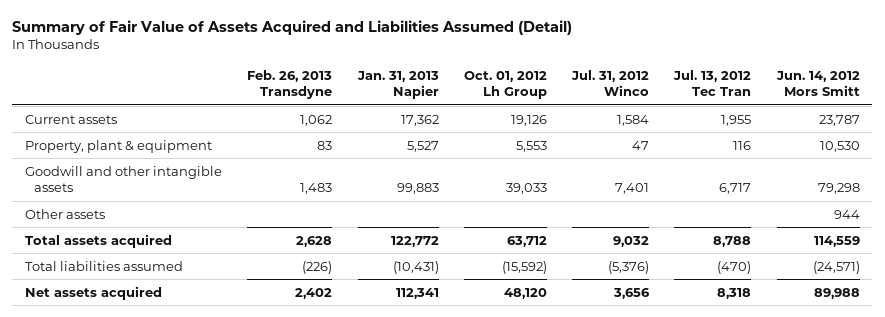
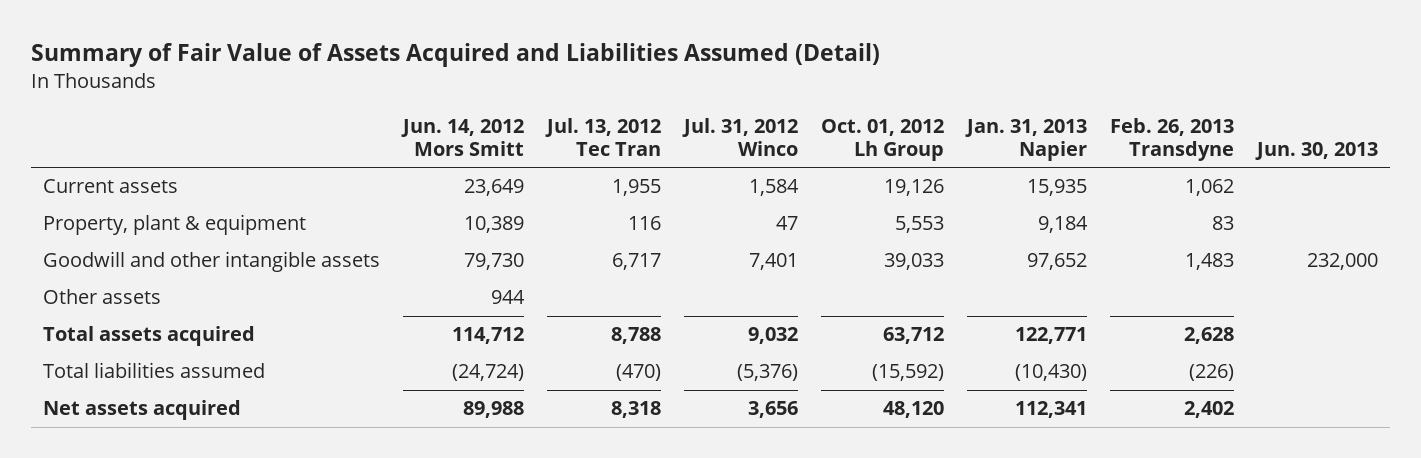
- | Feb. 26, 2013 Transdyne | Jan. 31, 2013 Napier | Oct. 01, 2012 Lh Group | Jul. 31, 2012 Winco | Jul. 13, 2012 Tec Tran | Jun. 14, 2012 Mors Smitt
+ | Jun. 14, 2012 Mors Smitt | Jul. 13, 2012 Tec Tran | Jul. 31, 2012 Winco | Oct. 01, 2012 Lh Group | Jan. 31, 2013 Napier | Feb. 26, 2013 Transdyne | Jun. 30, 2013
- Current assets | 1,062 | 17,362 | 19,126 | 1,584 | 1,955 | 23,787
- Property, plant & equipment | 83 | 5,527 | 5,553 | 47 | 116 | 10,530
- Goodwill and other intangible assets | 1,483 | 99,883 | 39,033 | 7,401 | 6,717 | 79,298
+ Current assets | 23,649 | 1,955 | 1,584 | 19,126 | 15,935 | 1,062 |
+ Property, plant & equipment | 10,389 | 116 | 47 | 5,553 | 9,184 | 83 |
+ Goodwill and other intangible assets | 79,730 | 6,717 | 7,401 | 39,033 | 97,652 | 1,483 | 232,000
- Total assets acquired | 2,628 | 122,772 | 63,712 | 9,032 | 8,788 | 114,559
- Total liabilities assumed | (226) | (10,431) | (15,592) | (5,376) | (470) | (24,571)
+ Total assets acquired | 114,712 | 8,788 | 9,032 | 63,712 | 122,771 | 2,628 |
+ Total liabilities assumed | (24,724) | (470) | (5,376) | (15,592) | (10,430) | (226) |

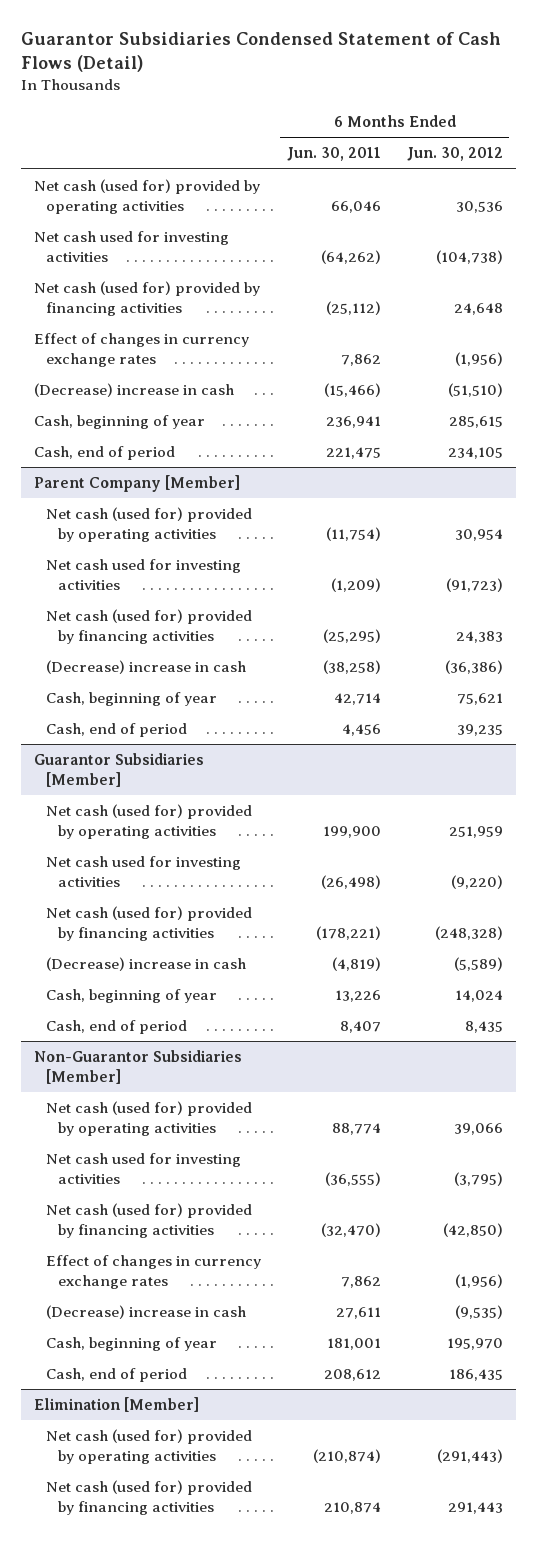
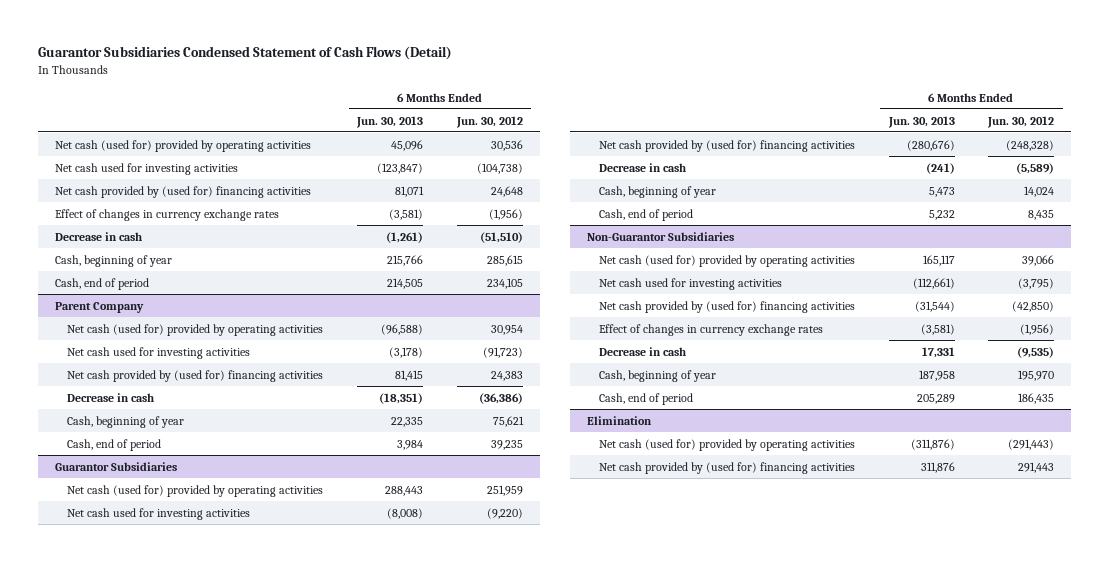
- | 6 Months Ended Jun. 30, 2011 | 6 Months Ended Jun. 30, 2012
+ | 6 Months Ended Jun. 30, 2013 | 6 Months Ended Jun. 30, 2012
- Net cash (used for) provided by financing activities | (25,112) | 24,648
+ Net cash provided by (used for) financing activities | 81,071 | 24,648
- (Decrease) increase in cash | (15,466) | (51,510)
+ Decrease in cash | (1,261) | (51,510)
- Parent Company [Member]
+ Parent Company
- Net cash (used for) provided by financing activities | (25,295) | 24,383
- (Decrease) increase in cash | (38,258) | (36,386)
+ Net cash provided by (used for) financing activities | 81,415 | 24,383
+ Decrease in cash | (18,351) | (36,386)
- Guarantor Subsidiaries [Member]
+ Guarantor Subsidiaries
- Net cash (used for) provided by financing activities | (178,221) | (248,328)
- (Decrease) increase in cash | (4,819) | (5,589)
+ Net cash provided by (used for) financing activities | (280,676) | (248,328)
+ Decrease in cash | (241) | (5,589)
- Non-Guarantor Subsidiaries [Member]
+ Non-Guarantor Subsidiaries
- Net cash (used for) provided by financing activities | (32,470) | (42,850)
+ Net cash provided by (used for) financing activities | (31,544) | (42,850)
- (Decrease) increase in cash | 27,611 | (9,535)
+ Decrease in cash | 17,331 | (9,535)
- Elimination [Member]
+ Elimination
- Net cash (used for) provided by financing activities | 210,874 | 291,443
+ Net cash provided by (used for) financing activities | 311,876 | 291,443

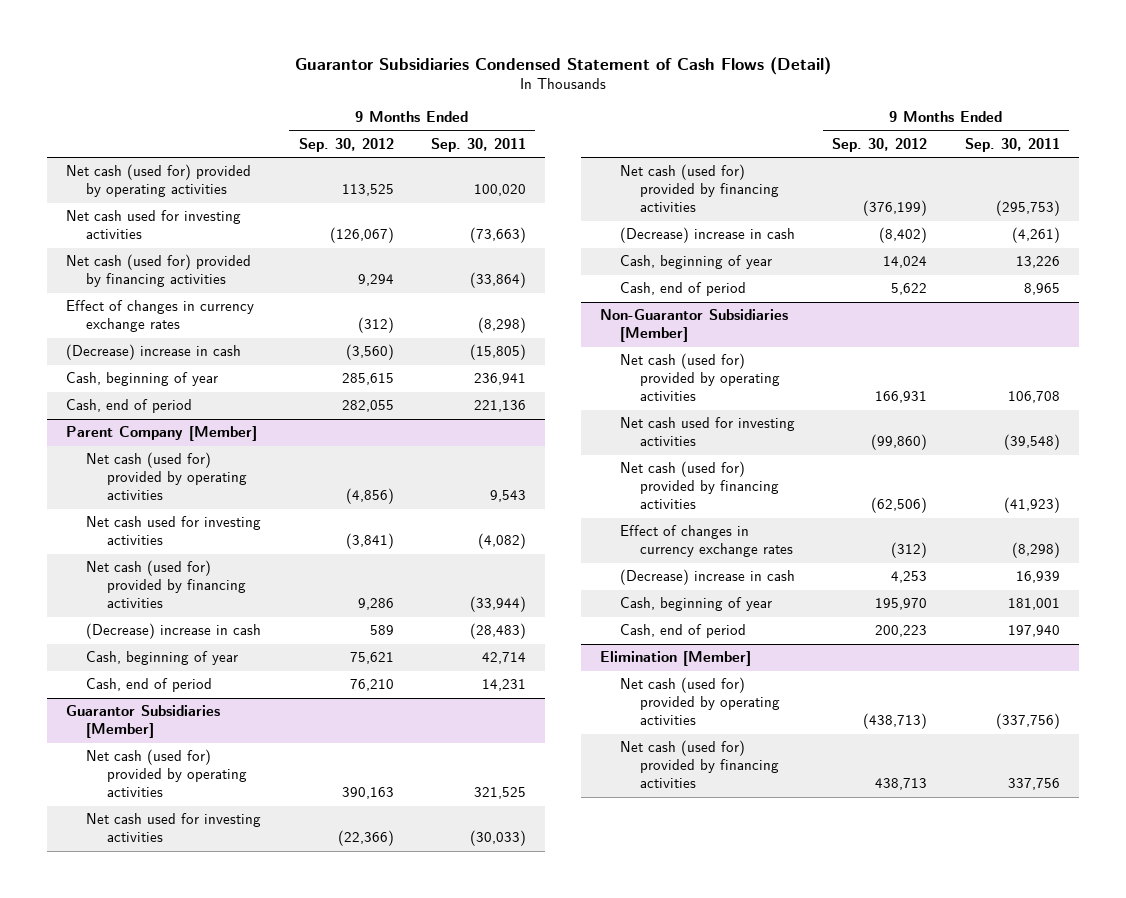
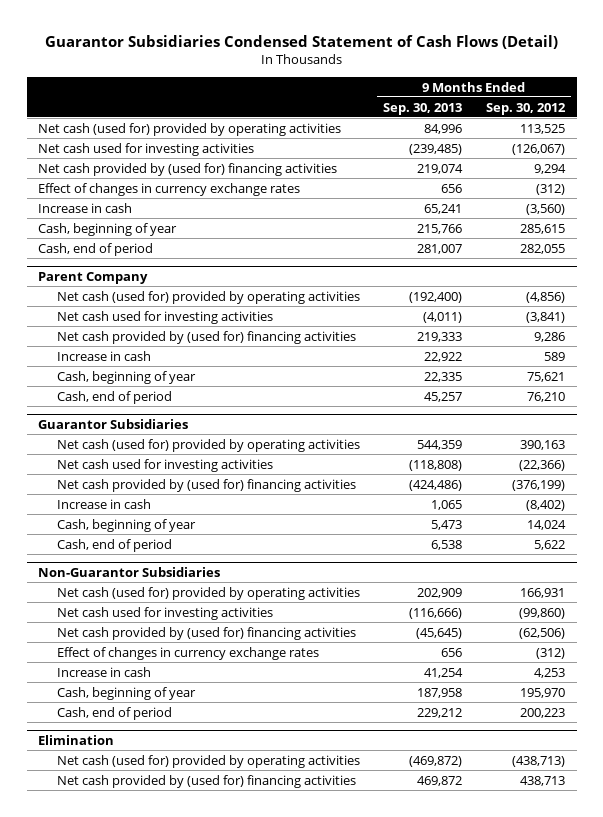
- | 9 Months Ended Sep. 30, 2012 | 9 Months Ended Sep. 30, 2011
+ | 9 Months Ended Sep. 30, 2013 | 9 Months Ended Sep. 30, 2012
- Net cash (used for) provided by financing activities | 9,294 | (33,864)
+ Net cash provided by (used for) financing activities | 219,074 | 9,294
- (Decrease) increase in cash | (3,560) | (15,805)
+ Increase in cash | 65,241 | (3,560)
- Parent Company [Member]
+ Parent Company
- Net cash (used for) provided by financing activities | 9,286 | (33,944)
- (Decrease) increase in cash | 589 | (28,483)
+ Net cash provided by (used for) financing activities | 219,333 | 9,286
+ Increase in cash | 22,922 | 589
- Guarantor Subsidiaries [Member]
+ Guarantor Subsidiaries
- Net cash (used for) provided by financing activities | (376,199) | (295,753)
- (Decrease) increase in cash | (8,402) | (4,261)
+ Net cash provided by (used for) financing activities | (424,486) | (376,199)
+ Increase in cash | 1,065 | (8,402)
- Non-Guarantor Subsidiaries [Member]
+ Non-Guarantor Subsidiaries
- Net cash (used for) provided by financing activities | (62,506) | (41,923)
+ Net cash provided by (used for) financing activities | (45,645) | (62,506)
- (Decrease) increase in cash | 4,253 | 16,939
+ Increase in cash | 41,254 | 4,253
- Elimination [Member]
+ Elimination
- Net cash (used for) provided by financing activities | 438,713 | 337,756
+ Net cash provided by (used for) financing activities | 469,872 | 438,713

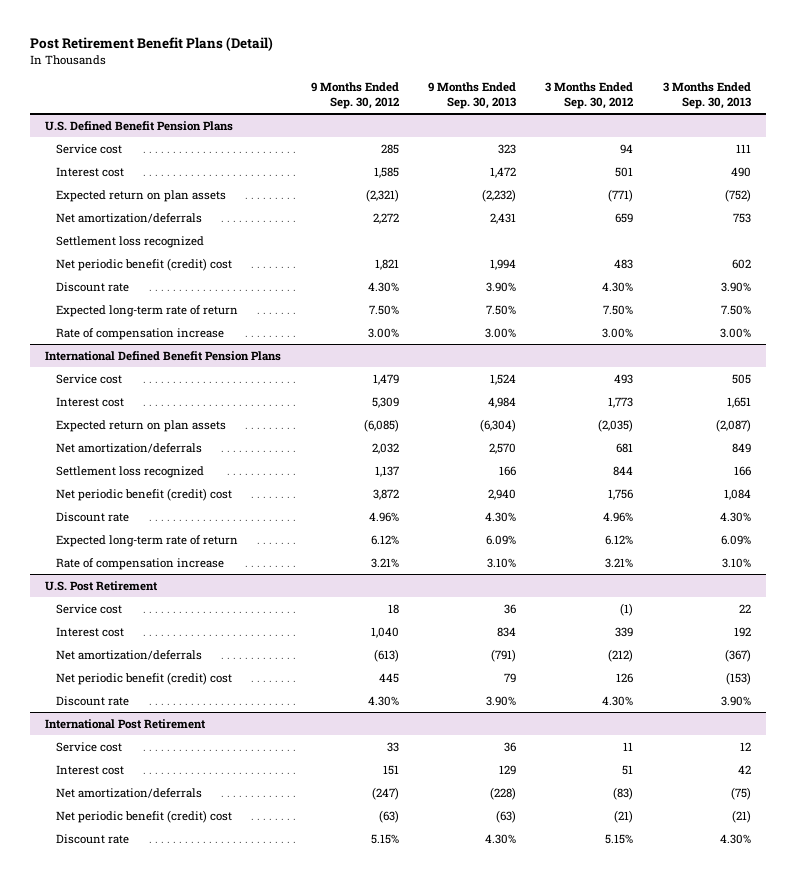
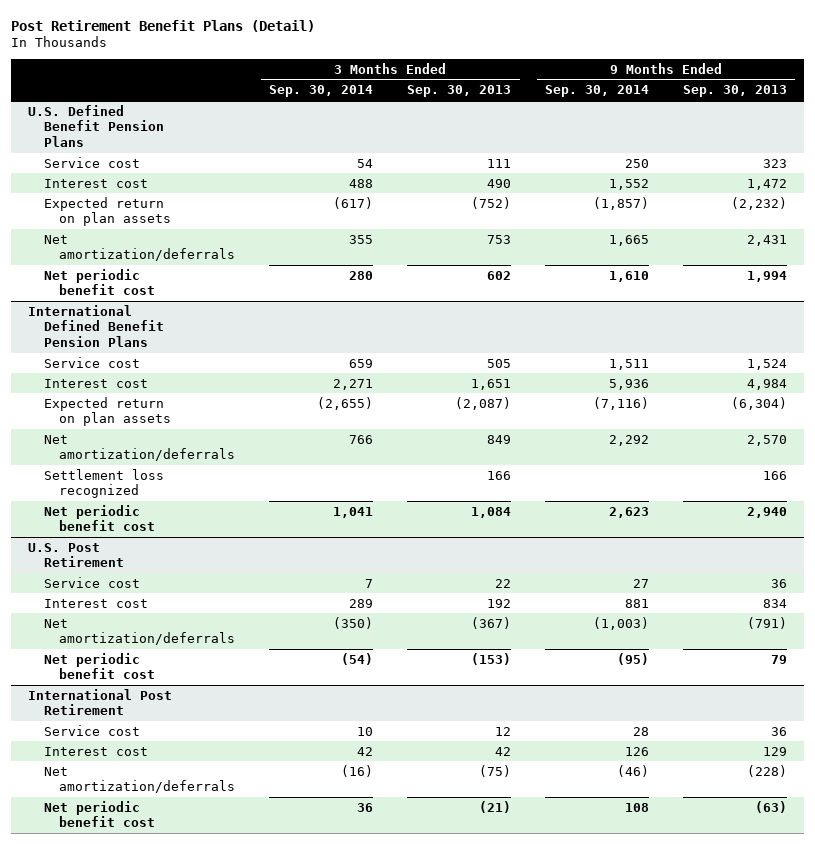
- | 9 Months Ended Sep. 30, 2012 | 9 Months Ended Sep. 30, 2013 | 3 Months Ended Sep. 30, 2012 | 3 Months Ended Sep. 30, 2013
+ | 3 Months Ended Sep. 30, 2014 | 3 Months Ended Sep. 30, 2013 | 9 Months Ended Sep. 30, 2014 | 9 Months Ended Sep. 30, 2013
@ U.S. Defined Benefit Pension Plans
- Settlement loss recognized
- Net periodic benefit (credit) cost | 1,821 | 1,994 | 483 | 602
- Discount rate | 4.30% | 3.90% | 4.30% | 3.90%
- Expected long-term rate of return | 7.50% | 7.50% | 7.50% | 7.50%
- Rate of compensation increase | 3.00% | 3.00% | 3.00% | 3.00%
+ Net periodic benefit cost | 280 | 602 | 1,610 | 1,994
@ International Defined Benefit Pension Plans
- Net periodic benefit (credit) cost | 3,872 | 2,940 | 1,756 | 1,084
- Discount rate | 4.96% | 4.30% | 4.96% | 4.30%
- Expected long-term rate of return | 6.12% | 6.09% | 6.12% | 6.09%
- Rate of compensation increase | 3.21% | 3.10% | 3.21% | 3.10%
+ Net periodic benefit cost | 1,041 | 1,084 | 2,623 | 2,940
@ U.S. Post Retirement
- Net periodic benefit (credit) cost | 445 | 79 | 126 | (153)
- Discount rate | 4.30% | 3.90% | 4.30% | 3.90%
+ Net periodic benefit cost | (54) | (153) | (95) | 79
@ International Post Retirement
- Net periodic benefit (credit) cost | (63) | (63) | (21) | (21)
- Discount rate | 5.15% | 4.30% | 5.15% | 4.30%
+ Net periodic benefit cost | 36 | (21) | 108 | (63)

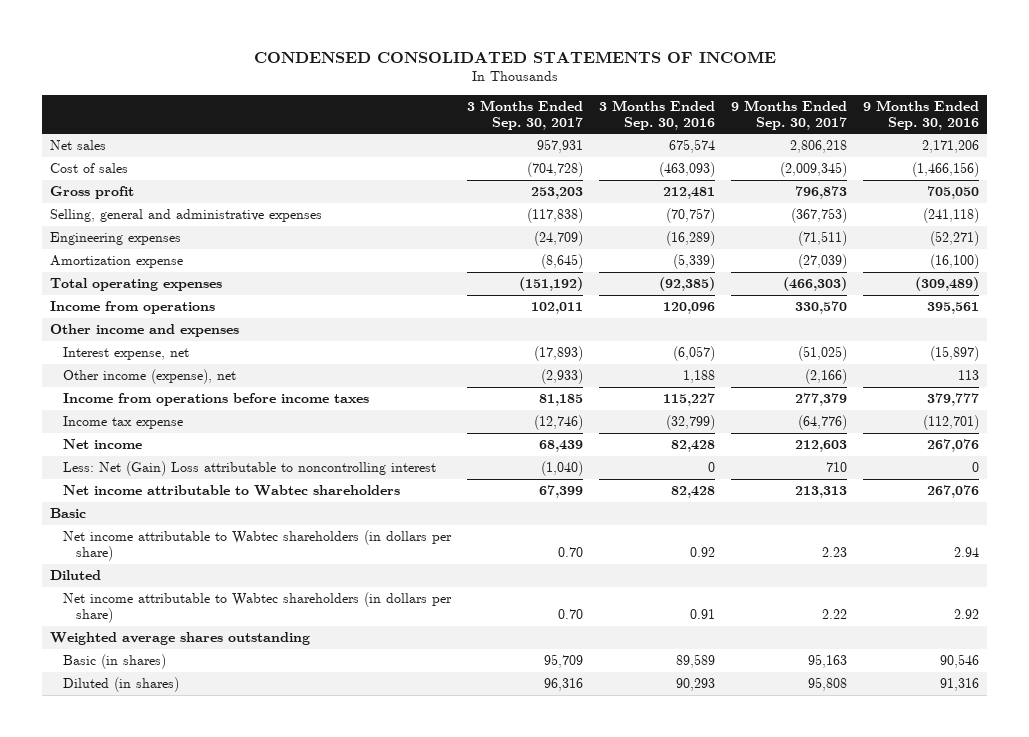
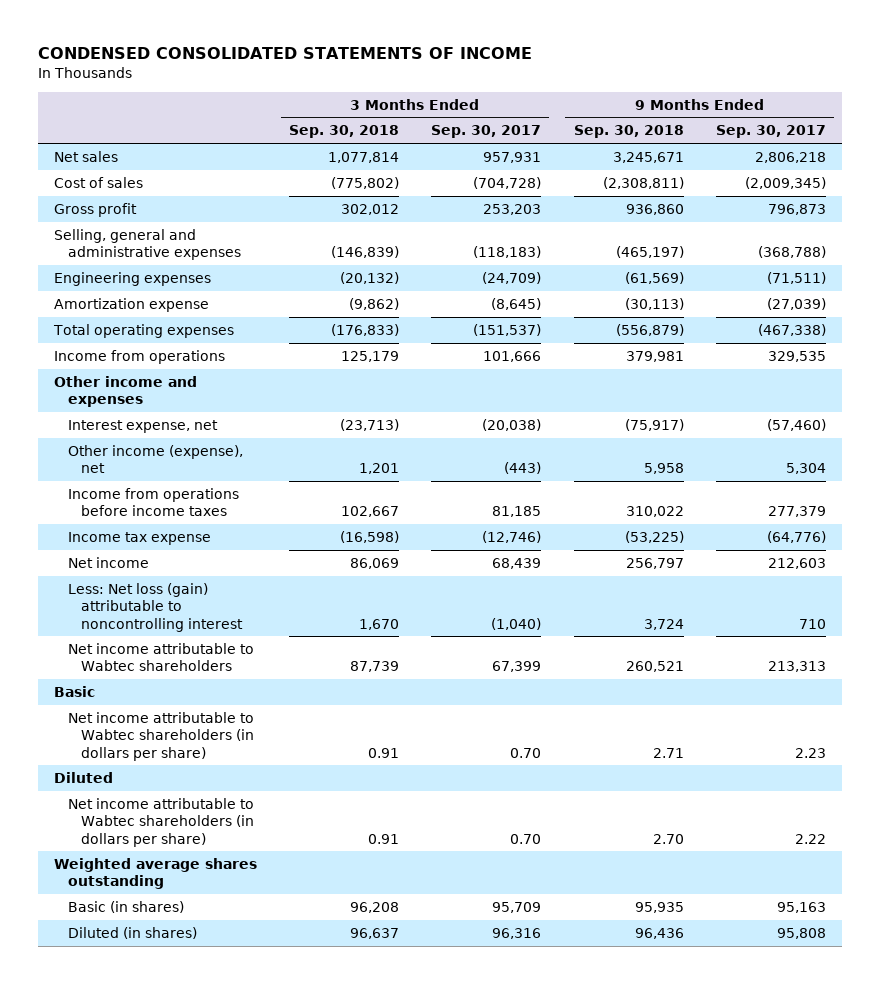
- | 3 Months Ended Sep. 30, 2017 | 3 Months Ended Sep. 30, 2016 | 9 Months Ended Sep. 30, 2017 | 9 Months Ended Sep. 30, 2016
+ | 3 Months Ended Sep. 30, 2018 | 3 Months Ended Sep. 30, 2017 | 9 Months Ended Sep. 30, 2018 | 9 Months Ended Sep. 30, 2017
- Selling, general and administrative expenses | (117,838) | (70,757) | (367,753) | (241,118)
+ Selling, general and administrative expenses | (146,839) | (118,183) | (465,197) | (368,788)
- Total operating expenses | (151,192) | (92,385) | (466,303) | (309,489)
- Income from operations | 102,011 | 120,096 | 330,570 | 395,561
+ Total operating expenses | (176,833) | (151,537) | (556,879) | (467,338)
+ Income from operations | 125,179 | 101,666 | 379,981 | 329,535
- Interest expense, net | (17,893) | (6,057) | (51,025) | (15,897)
- Other income (expense), net | (2,933) | 1,188 | (2,166) | 113
+ Interest expense, net | (23,713) | (20,038) | (75,917) | (57,460)
+ Other income (expense), net | 1,201 | (443) | 5,958 | 5,304
- Less: Net (Gain) Loss attributable to noncontrolling interest | (1,040) | 0 | 710 | 0
+ Less: Net loss (gain) attributable to noncontrolling interest | 1,670 | (1,040) | 3,724 | 710

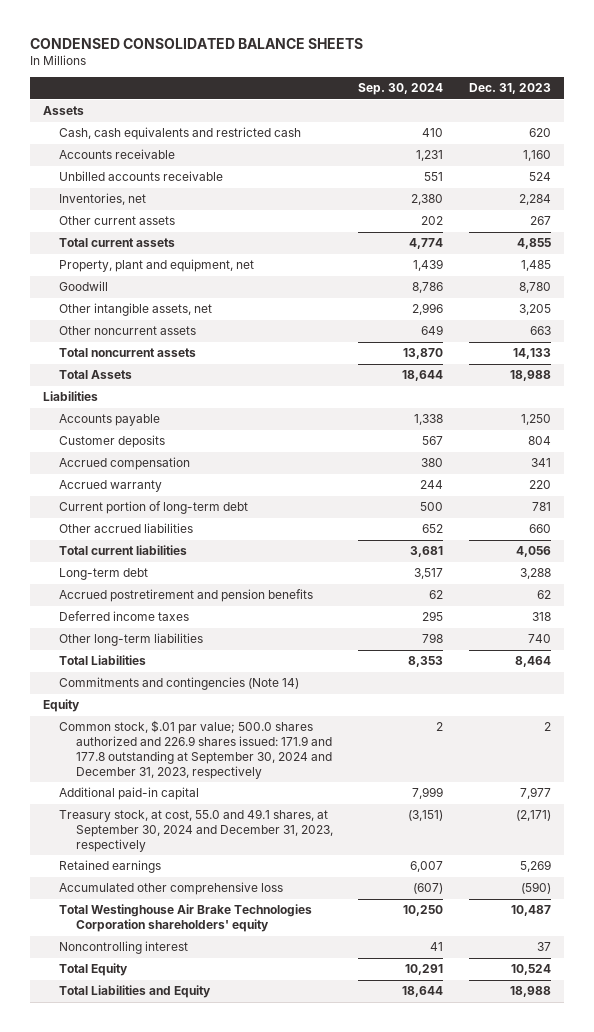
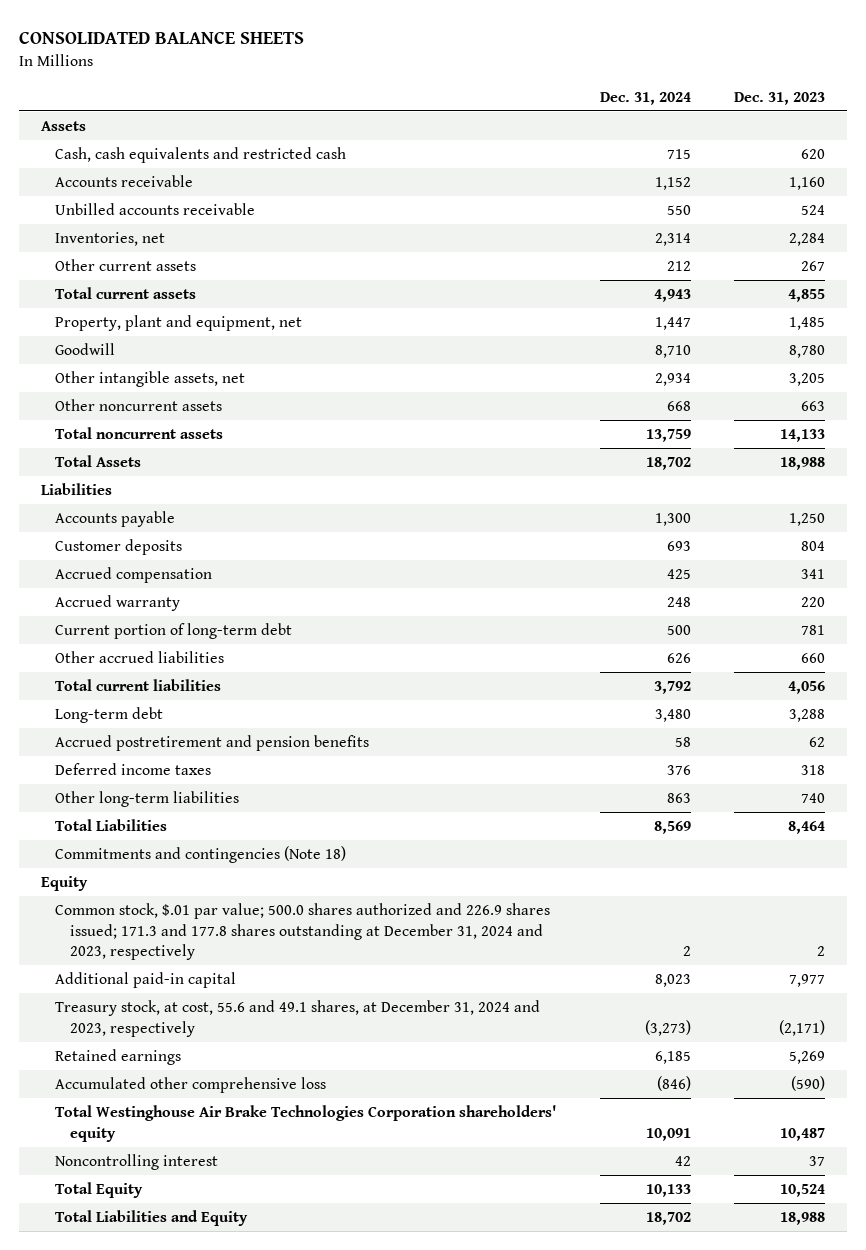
- CONDENSED CONSOLIDATED BALANCE SHEETS
+ CONSOLIDATED BALANCE SHEETS
- | Sep. 30, 2024 | Dec. 31, 2023
+ | Dec. 31, 2024 | Dec. 31, 2023
- Commitments and contingencies (Note 14)
+ Commitments and contingencies (Note 18)
- Common stock, $.01 par value; 500.0 shares authorized and 226.9 shares issued: 171.9 and 177.8 outstanding at September 30, 2024 and December 31, 2023, respectively | 2 | 2
+ Common stock, $.01 par value; 500.0 shares authorized and 226.9 shares issued; 171.3 and 177.8 shares outstanding at December 31, 2024 and 2023, respectively | 2 | 2
- Treasury stock, at cost, 55.0 and 49.1 shares, at September 30, 2024 and December 31, 2023, respectively | (3,151) | (2,171)
+ Treasury stock, at cost, 55.6 and 49.1 shares, at December 31, 2024 and 2023, respectively | (3,273) | (2,171)

